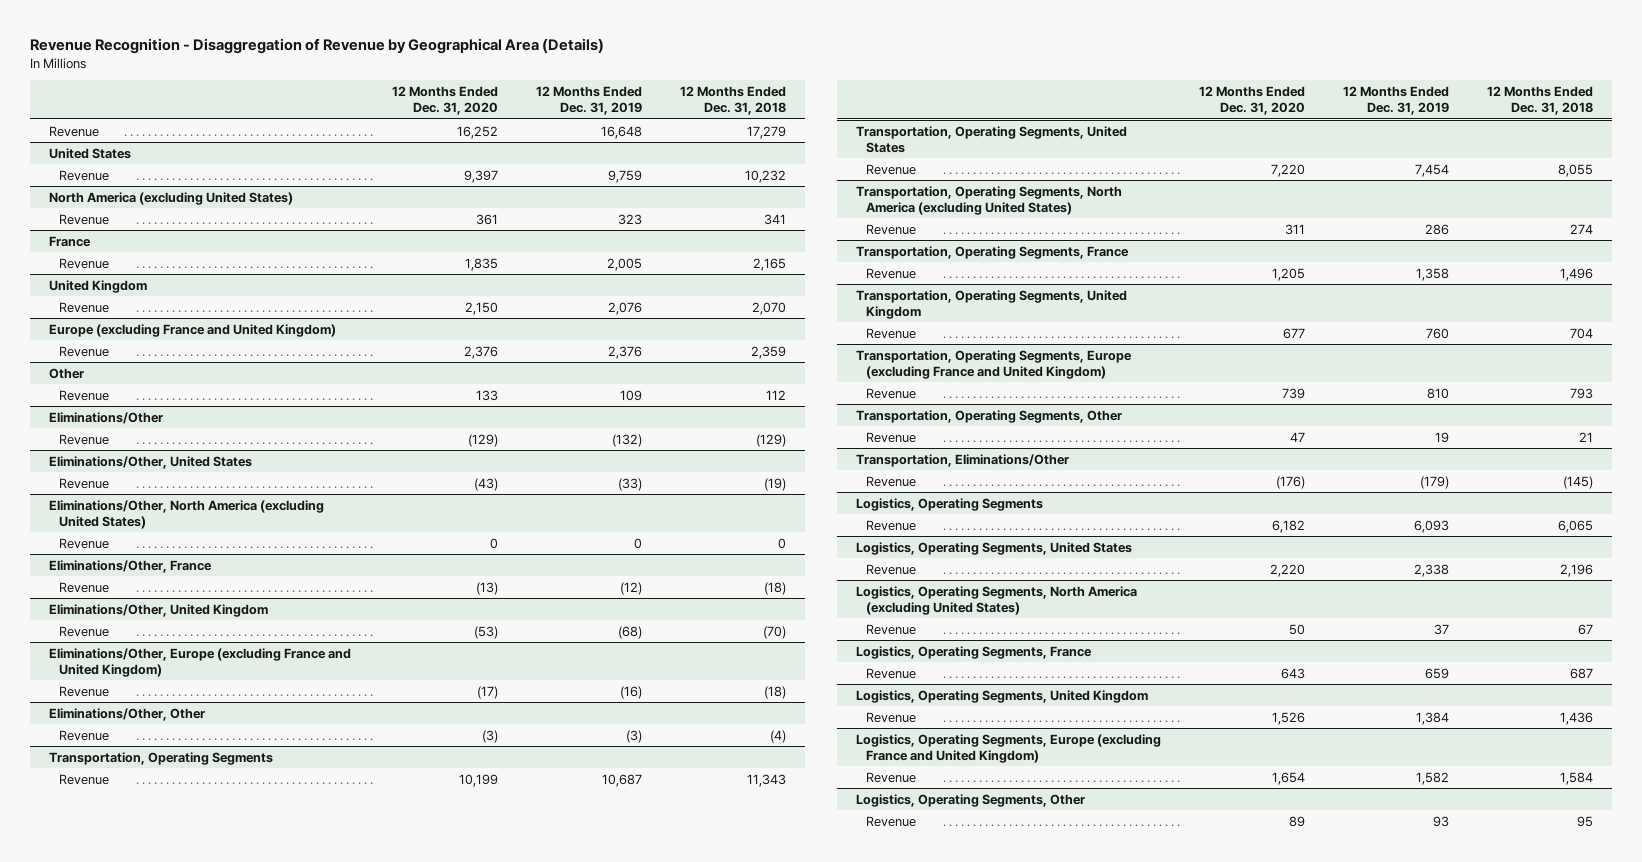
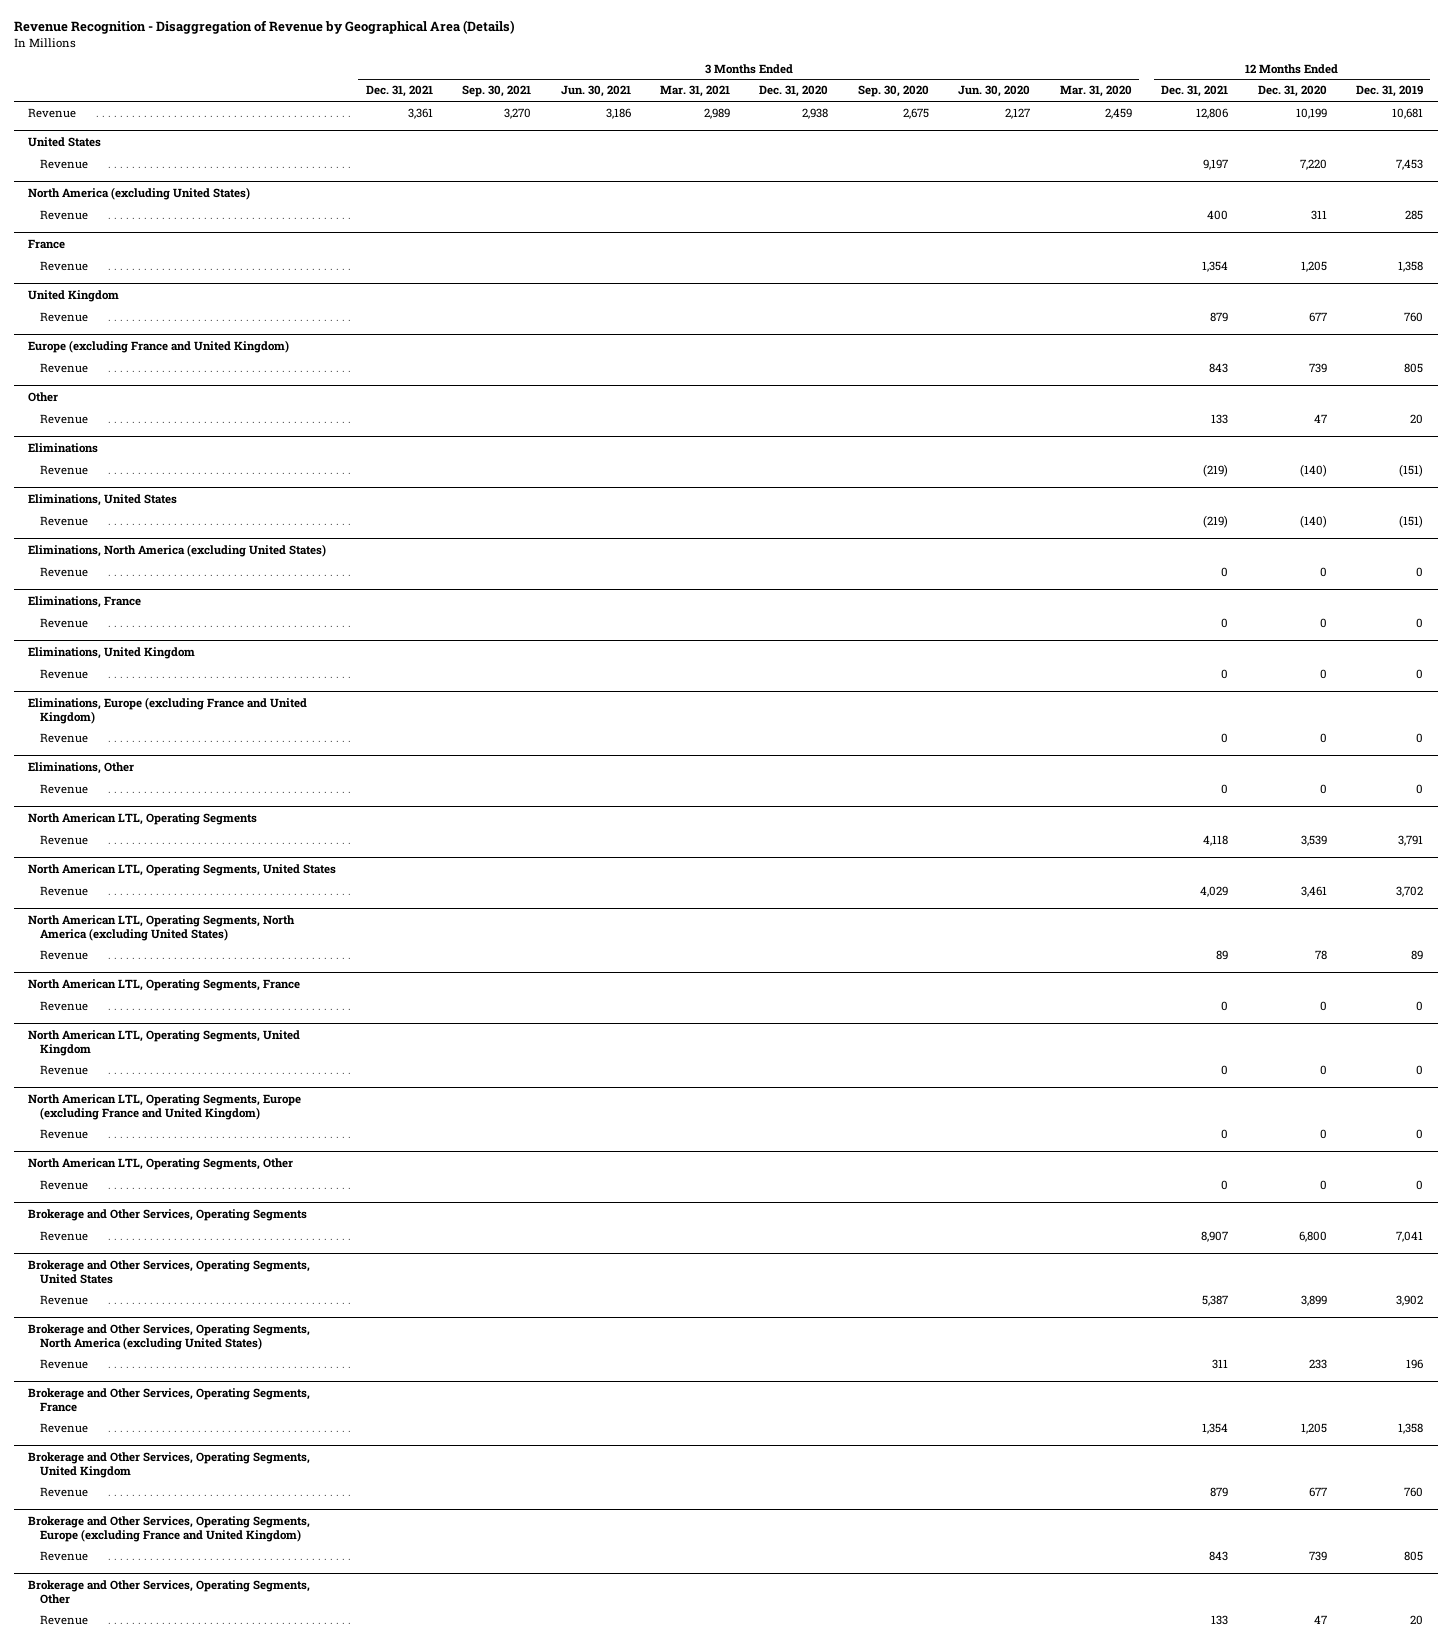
- | 12 Months Ended Dec. 31, 2020 | 12 Months Ended Dec. 31, 2019 | 12 Months Ended Dec. 31, 2018
+ | 3 Months Ended Dec. 31, 2021 | 3 Months Ended Sep. 30, 2021 | 3 Months Ended Jun. 30, 2021 | 3 Months Ended Mar. 31, 2021 | 3 Months Ended Dec. 31, 2020 | 3 Months Ended Sep. 30, 2020 | 3 Months Ended Jun. 30, 2020 | 3 Months Ended Mar. 31, 2020 | 12 Months Ended Dec. 31, 2021 | 12 Months Ended Dec. 31, 2020 | 12 Months Ended Dec. 31, 2019
- Revenue | 16,252 | 16,648 | 17,279
+ Revenue | 3,361 | 3,270 | 3,186 | 2,989 | 2,938 | 2,675 | 2,127 | 2,459 | 12,806 | 10,199 | 10,681
@ United States
- Revenue | 9,397 | 9,759 | 10,232
+ Revenue | | | | | | | | | 9,197 | 7,220 | 7,453
@ North America (excluding United States)
- Revenue | 361 | 323 | 341
+ Revenue | | | | | | | | | 400 | 311 | 285
@ France
- Revenue | 1,835 | 2,005 | 2,165
+ Revenue | | | | | | | | | 1,354 | 1,205 | 1,358
@ United Kingdom
- Revenue | 2,150 | 2,076 | 2,070
+ Revenue | | | | | | | | | 879 | 677 | 760
@ Europe (excluding France and United Kingdom)
- Revenue | 2,376 | 2,376 | 2,359
+ Revenue | | | | | | | | | 843 | 739 | 805
@ Other
- Revenue | 133 | 109 | 112
- Eliminations/Other
- Revenue | (129) | (132) | (129)
- Eliminations/Other, United States
- Revenue | (43) | (33) | (19)
- Eliminations/Other, North America (excluding United States)
@ Other
+ Revenue | | | | | | | | | 133 | 47 | 20
+ Eliminations
+ Revenue | | | | | | | | | (219) | (140) | (151)
+ Eliminations, United States
+ Revenue | | | | | | | | | (219) | (140) | (151)
+ Eliminations, North America (excluding United States)
- Eliminations/Other, France
- Revenue | (13) | (12) | (18)
- Eliminations/Other, United Kingdom
- Revenue | (53) | (68) | (70)
- Eliminations/Other, Europe (excluding France and United Kingdom)
- Revenue | (17) | (16) | (18)
- Eliminations/Other, Other
- Revenue | (3) | (3) | (4)
- Transportation, Operating Segments
- Revenue | 10,199 | 10,687 | 11,343
- Transportation, Operating Segments, United States
- Revenue | 7,220 | 7,454 | 8,055
- Transportation, Operating Segments, North America (excluding United States)
- Revenue | 311 | 286 | 274
- Transportation, Operating Segments, France
+ Eliminations, France
+ Revenue | | | | | | | | | 0 | 0 | 0
+ Eliminations, United Kingdom
+ Revenue | | | | | | | | | 0 | 0 | 0
+ Eliminations, Europe (excluding France and United Kingdom)
+ Revenue | | | | | | | | | 0 | 0 | 0
+ Eliminations, Other
+ Revenue | | | | | | | | | 0 | 0 | 0
+ North American LTL, Operating Segments
+ Revenue | | | | | | | | | 4,118 | 3,539 | 3,791
+ North American LTL, Operating Segments, United States
+ Revenue | | | | | | | | | 4,029 | 3,461 | 3,702
+ North American LTL, Operating Segments, North America (excluding United States)
+ Revenue | | | | | | | | | 89 | 78 | 89
+ North American LTL, Operating Segments, France
+ Revenue | | | | | | | | | 0 | 0 | 0
+ North American LTL, Operating Segments, United Kingdom
+ Revenue | | | | | | | | | 0 | 0 | 0
+ North American LTL, Operating Segments, Europe (excluding France and United Kingdom)
+ Revenue | | | | | | | | | 0 | 0 | 0
+ North American LTL, Operating Segments, Other
+ Revenue | | | | | | | | | 0 | 0 | 0
+ Brokerage and Other Services, Operating Segments
+ Revenue | | | | | | | | | 8,907 | 6,800 | 7,041
+ Brokerage and Other Services, Operating Segments, United States
+ Revenue | | | | | | | | | 5,387 | 3,899 | 3,902
+ Brokerage and Other Services, Operating Segments, North America (excluding United States)
+ Revenue | | | | | | | | | 311 | 233 | 196
+ Brokerage and Other Services, Operating Segments, France
- Transportation, Operating Segments, United Kingdom
+ Brokerage and Other Services, Operating Segments, United Kingdom
- Transportation, Operating Segments, Europe (excluding France and United Kingdom)
- Revenue | 739 | 810 | 793
- Transportation, Operating Segments, Other
- Revenue | 47 | 19 | 21
- Transportation, Eliminations/Other
- Revenue | (176) | (179) | (145)
- Logistics, Operating Segments
- Revenue | 6,182 | 6,093 | 6,065
- Logistics, Operating Segments, United States
- Revenue | 2,220 | 2,338 | 2,196
- Logistics, Operating Segments, North America (excluding United States)
- Revenue | 50 | 37 | 67
- Logistics, Operating Segments, France
- Revenue | 643 | 659 | 687
- Logistics, Operating Segments, United Kingdom
- Revenue | 1,526 | 1,384 | 1,436
- Logistics, Operating Segments, Europe (excluding France and United Kingdom)
- Revenue | 1,654 | 1,582 | 1,584
- Logistics, Operating Segments, Other
- Revenue | 89 | 93 | 95
+ Brokerage and Other Services, Operating Segments, Europe (excluding France and United Kingdom)
+ Revenue | | | | | | | | | 843 | 739 | 805
+ Brokerage and Other Services, Operating Segments, Other
+ Revenue | | | | | | | | | 133 | 47 | 20

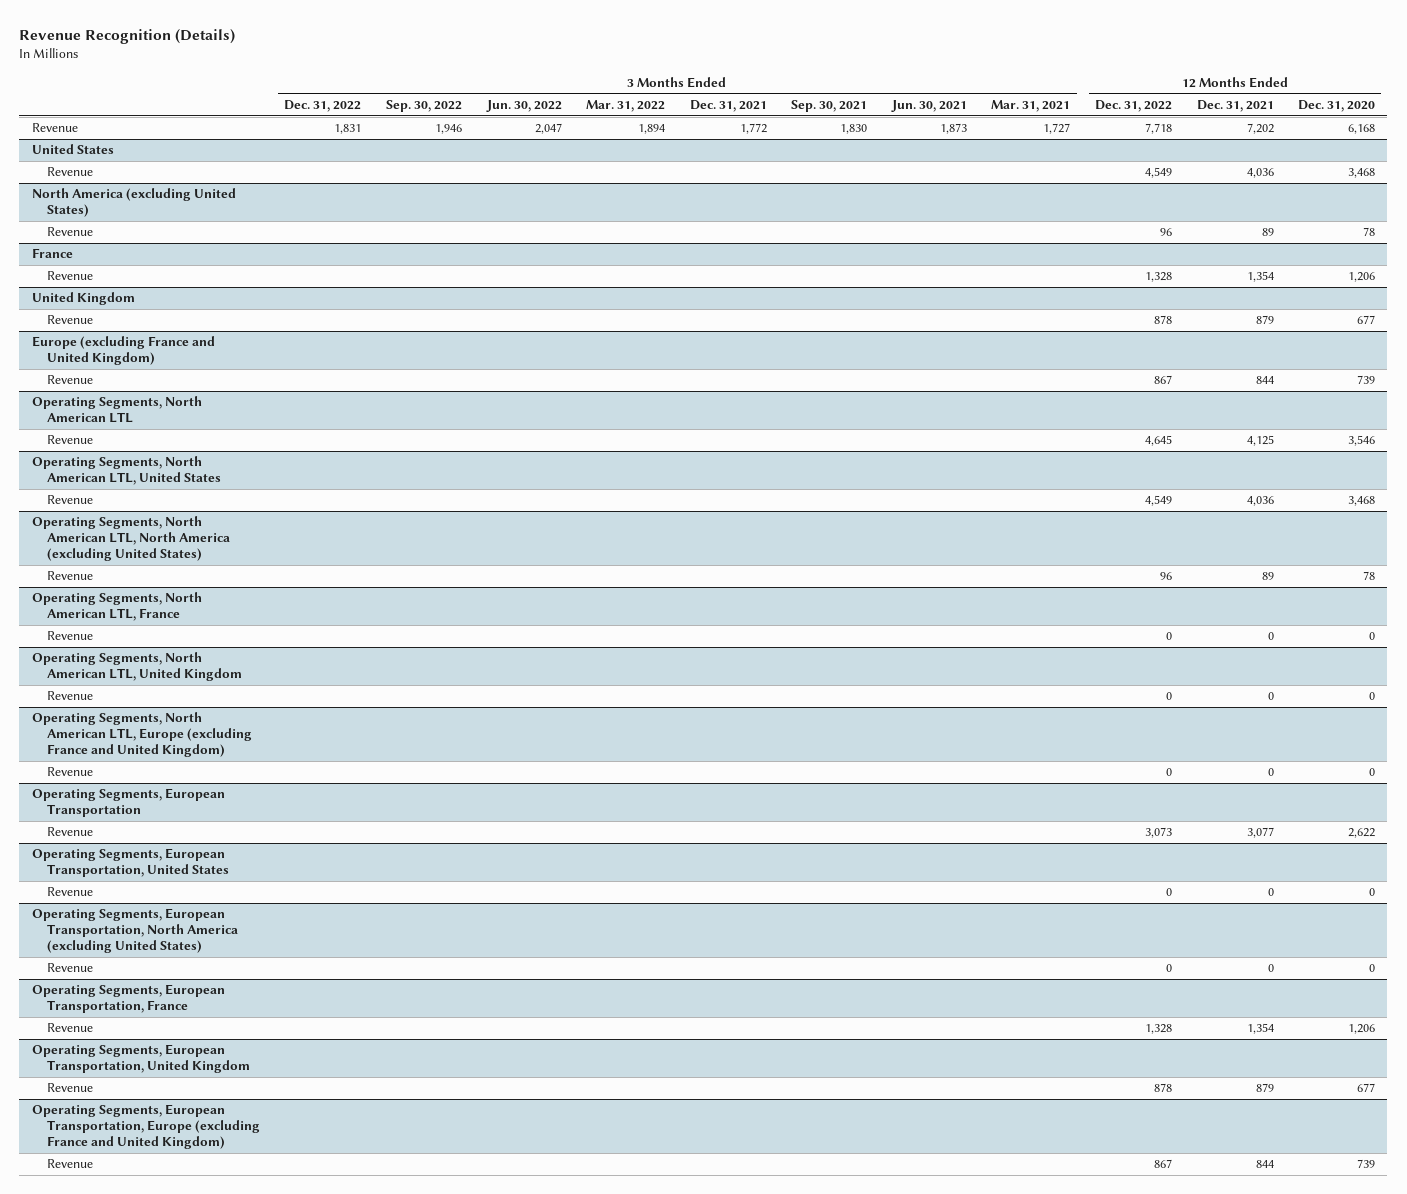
- Revenue Recognition - Disaggregation of Revenue by Geographical Area (Details)
+ Revenue Recognition (Details)
- | 3 Months Ended Dec. 31, 2021 | 3 Months Ended Sep. 30, 2021 | 3 Months Ended Jun. 30, 2021 | 3 Months Ended Mar. 31, 2021 | 3 Months Ended Dec. 31, 2020 | 3 Months Ended Sep. 30, 2020 | 3 Months Ended Jun. 30, 2020 | 3 Months Ended Mar. 31, 2020 | 12 Months Ended Dec. 31, 2021 | 12 Months Ended Dec. 31, 2020 | 12 Months Ended Dec. 31, 2019
+ | 3 Months Ended Dec. 31, 2022 | 3 Months Ended Sep. 30, 2022 | 3 Months Ended Jun. 30, 2022 | 3 Months Ended Mar. 31, 2022 | 3 Months Ended Dec. 31, 2021 | 3 Months Ended Sep. 30, 2021 | 3 Months Ended Jun. 30, 2021 | 3 Months Ended Mar. 31, 2021 | 12 Months Ended Dec. 31, 2022 | 12 Months Ended Dec. 31, 2021 | 12 Months Ended Dec. 31, 2020
- Revenue | 3,361 | 3,270 | 3,186 | 2,989 | 2,938 | 2,675 | 2,127 | 2,459 | 12,806 | 10,199 | 10,681
+ Revenue | 1,831 | 1,946 | 2,047 | 1,894 | 1,772 | 1,830 | 1,873 | 1,727 | 7,718 | 7,202 | 6,168
@ United States
- Revenue | | | | | | | | | 9,197 | 7,220 | 7,453
+ Revenue | | | | | | | | | 4,549 | 4,036 | 3,468
@ North America (excluding United States)
- Revenue | | | | | | | | | 400 | 311 | 285
+ Revenue | | | | | | | | | 96 | 89 | 78
@ France
- Revenue | | | | | | | | | 1,354 | 1,205 | 1,358
+ Revenue | | | | | | | | | 1,328 | 1,354 | 1,206
@ Europe (excluding France and United Kingdom)
- Revenue | | | | | | | | | 843 | 739 | 805
- Other
- Revenue | | | | | | | | | 133 | 47 | 20
- Eliminations
- Revenue | | | | | | | | | (219) | (140) | (151)
- Eliminations, United States
- Revenue | | | | | | | | | (219) | (140) | (151)
- Eliminations, North America (excluding United States)
- Revenue | | | | | | | | | 0 | 0 | 0
- Eliminations, France
- Revenue | | | | | | | | | 0 | 0 | 0
- Eliminations, United Kingdom
- Revenue | | | | | | | | | 0 | 0 | 0
- Eliminations, Europe (excluding France and United Kingdom)
- Revenue | | | | | | | | | 0 | 0 | 0
- Eliminations, Other
- Revenue | | | | | | | | | 0 | 0 | 0
- North American LTL, Operating Segments
- Revenue | | | | | | | | | 4,118 | 3,539 | 3,791
- North American LTL, Operating Segments, United States
- Revenue | | | | | | | | | 4,029 | 3,461 | 3,702
- North American LTL, Operating Segments, North America (excluding United States)
@ Europe (excluding France and United Kingdom)
+ Revenue | | | | | | | | | 867 | 844 | 739
+ Operating Segments, North American LTL
+ Revenue | | | | | | | | | 4,645 | 4,125 | 3,546
+ Operating Segments, North American LTL, United States
+ Revenue | | | | | | | | | 4,549 | 4,036 | 3,468
+ Operating Segments, North American LTL, North America (excluding United States)
- North American LTL, Operating Segments, France
+ Operating Segments, North American LTL, France
- North American LTL, Operating Segments, United Kingdom
+ Operating Segments, North American LTL, United Kingdom
- North American LTL, Operating Segments, Europe (excluding France and United Kingdom)
+ Operating Segments, North American LTL, Europe (excluding France and United Kingdom)
- North American LTL, Operating Segments, Other
+ Operating Segments, European Transportation
+ Revenue | | | | | | | | | 3,073 | 3,077 | 2,622
+ Operating Segments, European Transportation, United States
- Brokerage and Other Services, Operating Segments
- Revenue | | | | | | | | | 8,907 | 6,800 | 7,041
- Brokerage and Other Services, Operating Segments, United States
- Revenue | | | | | | | | | 5,387 | 3,899 | 3,902
- Brokerage and Other Services, Operating Segments, North America (excluding United States)
- Revenue | | | | | | | | | 311 | 233 | 196
- Brokerage and Other Services, Operating Segments, France
- Revenue | | | | | | | | | 1,354 | 1,205 | 1,358
- Brokerage and Other Services, Operating Segments, United Kingdom
+ Operating Segments, European Transportation, North America (excluding United States)
+ Revenue | | | | | | | | | 0 | 0 | 0
+ Operating Segments, European Transportation, France
+ Revenue | | | | | | | | | 1,328 | 1,354 | 1,206
+ Operating Segments, European Transportation, United Kingdom
- Brokerage and Other Services, Operating Segments, Europe (excluding France and United Kingdom)
- Revenue | | | | | | | | | 843 | 739 | 805
- Brokerage and Other Services, Operating Segments, Other
- Revenue | | | | | | | | | 133 | 47 | 20
+ Operating Segments, European Transportation, Europe (excluding France and United Kingdom)
+ Revenue | | | | | | | | | 867 | 844 | 739

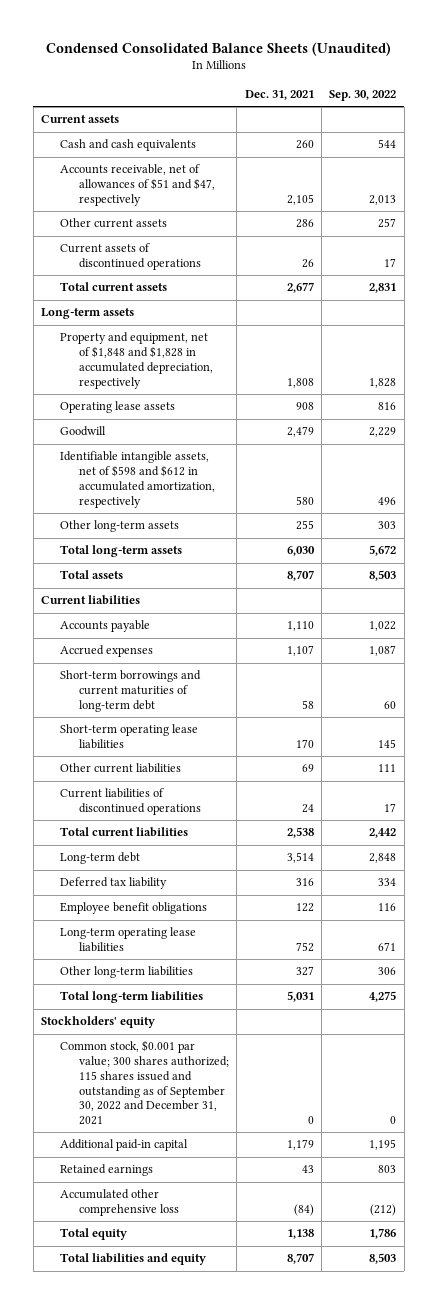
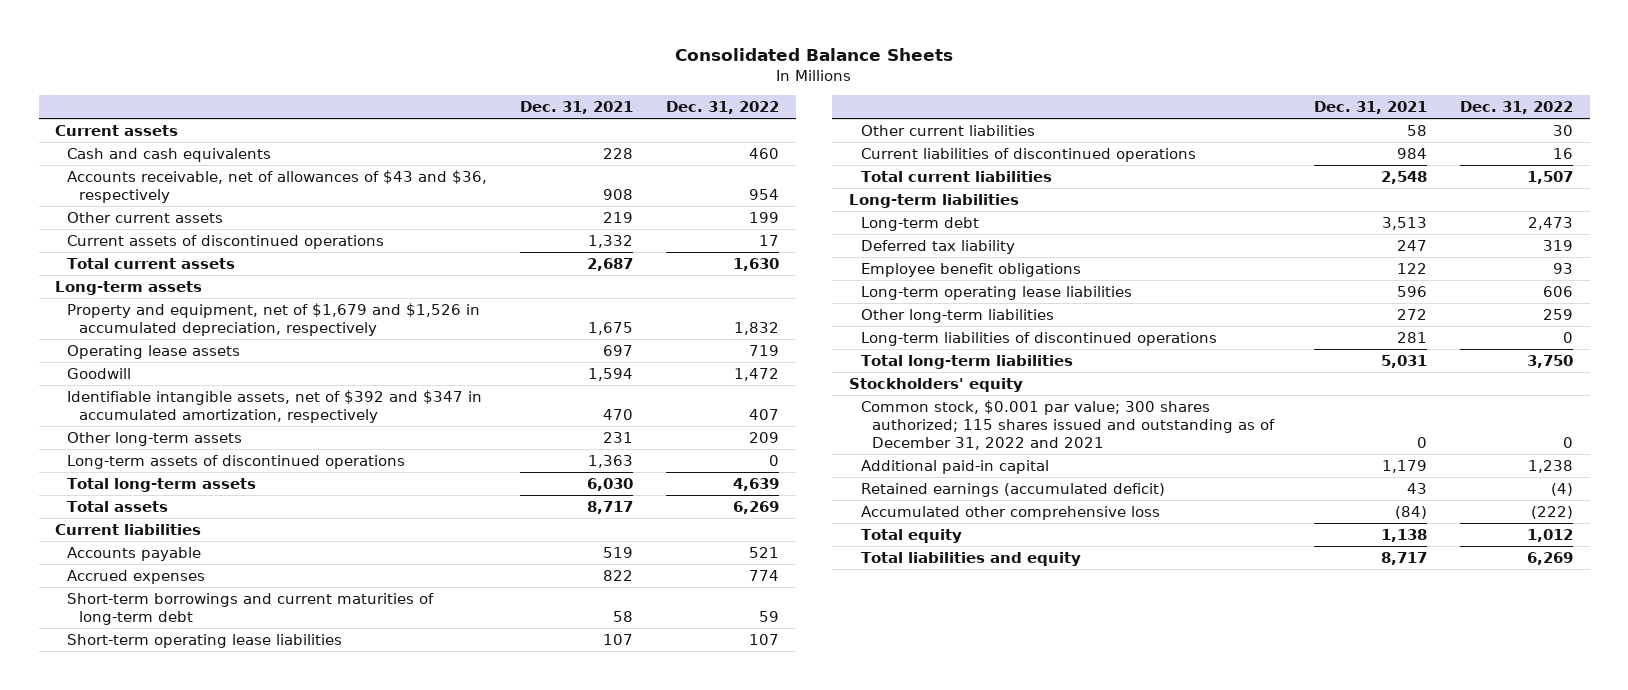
- Condensed Consolidated Balance Sheets (Unaudited)
+ Consolidated Balance Sheets
- | Dec. 31, 2021 | Sep. 30, 2022
+ | Dec. 31, 2021 | Dec. 31, 2022
- Cash and cash equivalents | 260 | 544
- Accounts receivable, net of allowances of $51 and $47, respectively | 2,105 | 2,013
- Other current assets | 286 | 257
- Current assets of discontinued operations | 26 | 17
- Total current assets | 2,677 | 2,831
+ Cash and cash equivalents | 228 | 460
+ Accounts receivable, net of allowances of $43 and $36, respectively | 908 | 954
+ Other current assets | 219 | 199
+ Current assets of discontinued operations | 1,332 | 17
+ Total current assets | 2,687 | 1,630
- Property and equipment, net of $1,848 and $1,828 in accumulated depreciation, respectively | 1,808 | 1,828
- Operating lease assets | 908 | 816
- Goodwill | 2,479 | 2,229
- Identifiable intangible assets, net of $598 and $612 in accumulated amortization, respectively | 580 | 496
- Other long-term assets | 255 | 303
+ Property and equipment, net of $1,679 and $1,526 in accumulated depreciation, respectively | 1,675 | 1,832
+ Operating lease assets | 697 | 719
+ Goodwill | 1,594 | 1,472
+ Identifiable intangible assets, net of $392 and $347 in accumulated amortization, respectively | 470 | 407
+ Other long-term assets | 231 | 209
+ Long-term assets of discontinued operations | 1,363 | 0
- Total assets | 8,707 | 8,503
+ Total assets | 8,717 | 6,269
- Accounts payable | 1,110 | 1,022
- Accrued expenses | 1,107 | 1,087
+ Accounts payable | 519 | 521
+ Accrued expenses | 822 | 774
- Short-term operating lease liabilities | 170 | 145
- Other current liabilities | 69 | 111
- Current liabilities of discontinued operations | 24 | 17
- Total current liabilities | 2,538 | 2,442
- Long-term debt | 3,514 | 2,848
- Deferred tax liability | 316 | 334
+ Short-term operating lease liabilities | 107 | 107
+ Other current liabilities | 58 | 30
+ Current liabilities of discontinued operations | 984 | 16
+ Total current liabilities | 2,548 | 1,507
+ Long-term liabilities
+ Long-term debt | 3,513 | 2,473
+ Deferred tax liability | 247 | 319
- Long-term operating lease liabilities | 752 | 671
- Other long-term liabilities | 327 | 306
+ Long-term operating lease liabilities | 596 | 606
+ Other long-term liabilities | 272 | 259
+ Long-term liabilities of discontinued operations | 281 | 0
- Common stock, $0.001 par value; 300 shares authorized; 115 shares issued and outstanding as of September 30, 2022 and December 31, 2021 | 0 | 0
+ Common stock, $0.001 par value; 300 shares authorized; 115 shares issued and outstanding as of December 31, 2022 and 2021 | 0 | 0
- Retained earnings | 43 | 803
+ Retained earnings (accumulated deficit) | 43 | (4)
- Total liabilities and equity | 8,707 | 8,503
+ Total liabilities and equity | 8,717 | 6,269

